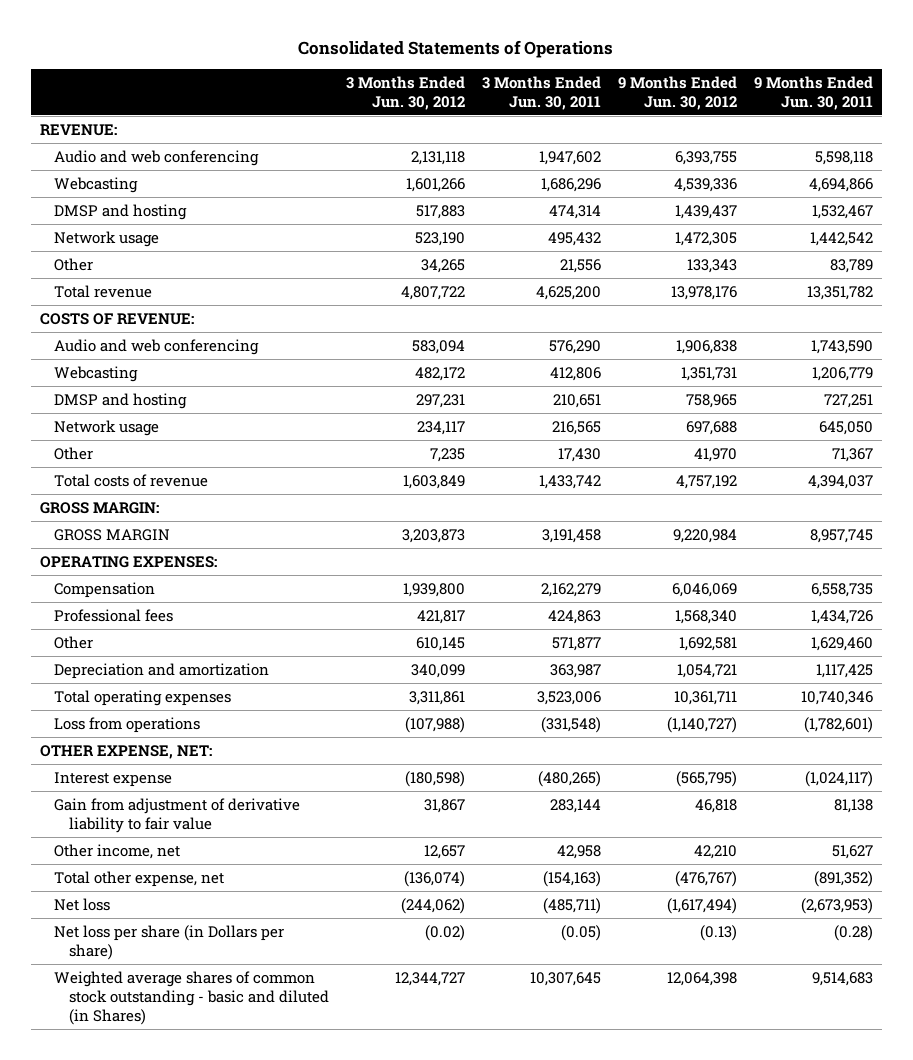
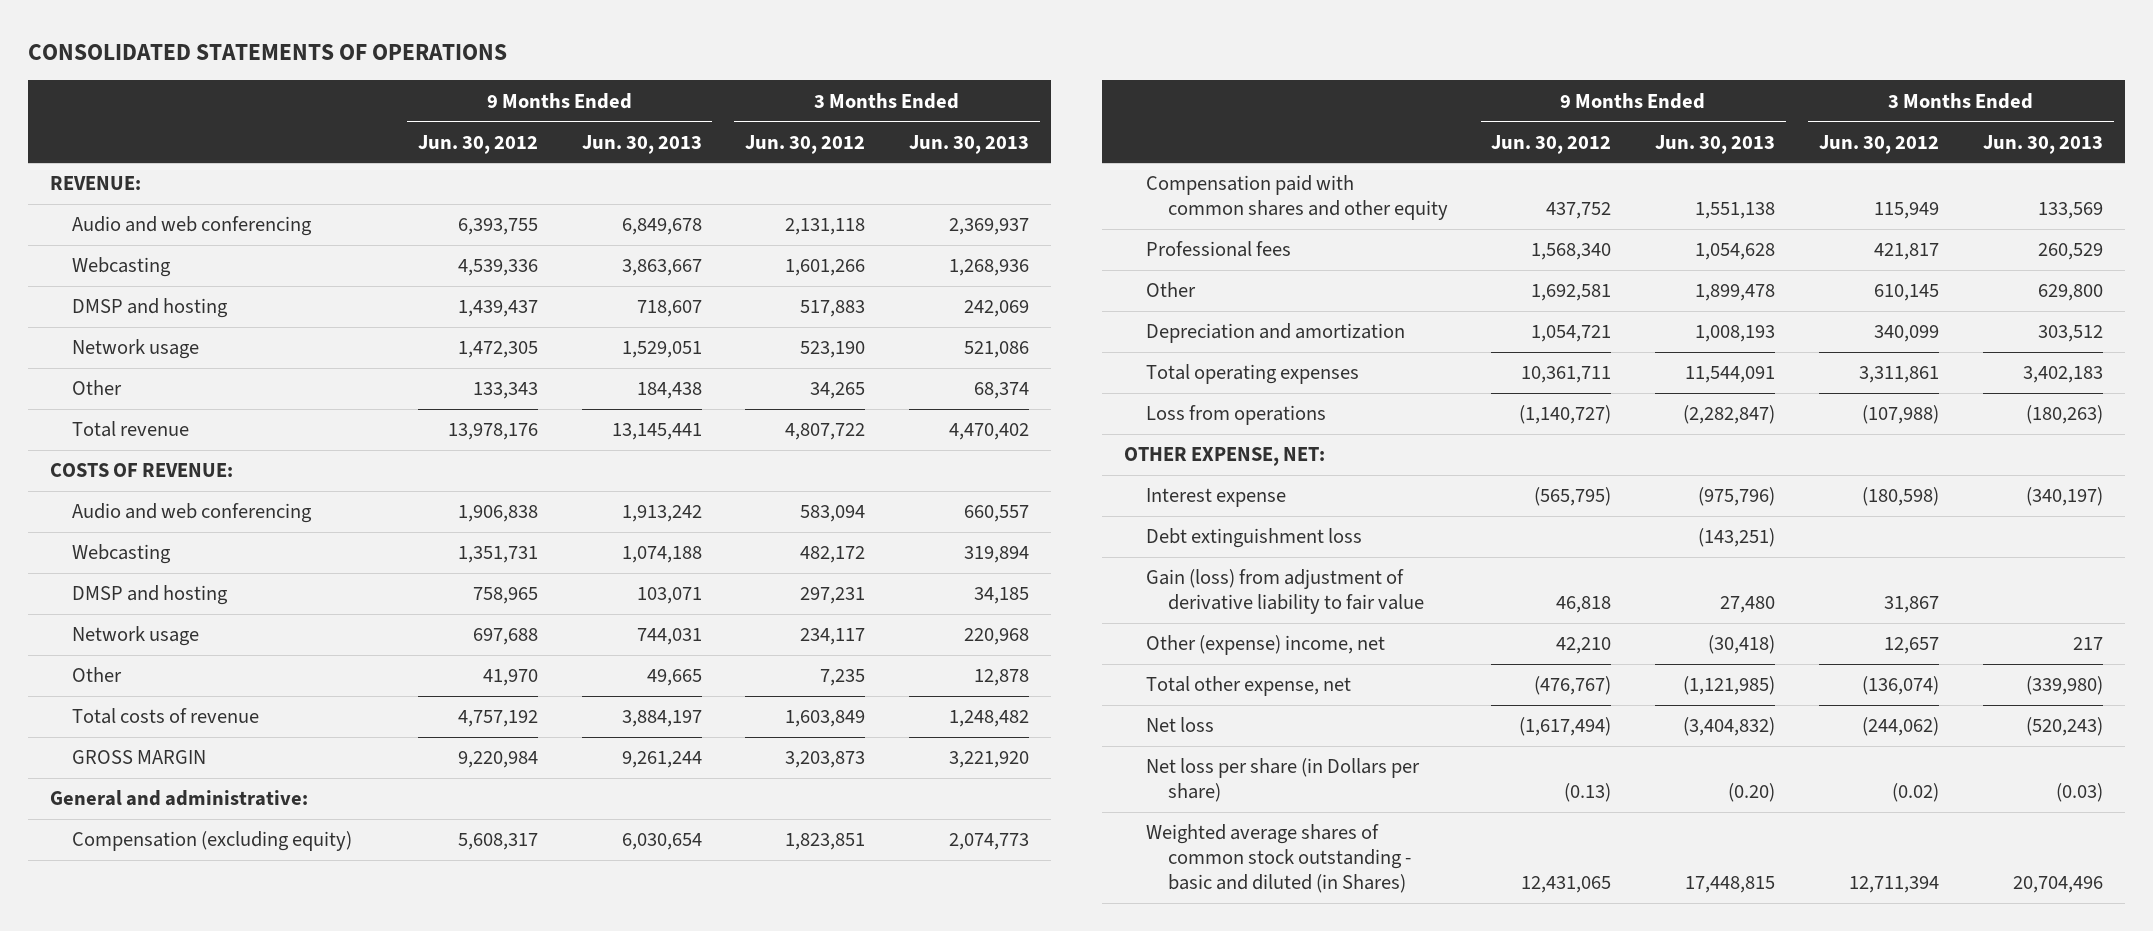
- Consolidated Statements of Operations
+ CONSOLIDATED STATEMENTS OF OPERATIONS
- | 3 Months Ended Jun. 30, 2012 | 3 Months Ended Jun. 30, 2011 | 9 Months Ended Jun. 30, 2012 | 9 Months Ended Jun. 30, 2011
+ | 9 Months Ended Jun. 30, 2012 | 9 Months Ended Jun. 30, 2013 | 3 Months Ended Jun. 30, 2012 | 3 Months Ended Jun. 30, 2013
- GROSS MARGIN:
- OPERATING EXPENSES:
- Compensation | 1,939,800 | 2,162,279 | 6,046,069 | 6,558,735
+ General and administrative:
+ Compensation (excluding equity) | 5,608,317 | 6,030,654 | 1,823,851 | 2,074,773
+ Compensation paid with common shares and other equity | 437,752 | 1,551,138 | 115,949 | 133,569
- Gain from adjustment of derivative liability to fair value | 31,867 | 283,144 | 46,818 | 81,138
- Other income, net | 12,657 | 42,958 | 42,210 | 51,627
+ Debt extinguishment loss | | (143,251) | |
+ Gain (loss) from adjustment of derivative liability to fair value | 46,818 | 27,480 | 31,867 |
+ Other (expense) income, net | 42,210 | (30,418) | 12,657 | 217
- Weighted average shares of common stock outstanding - basic and diluted (in Shares) | 12,344,727 | 10,307,645 | 12,064,398 | 9,514,683
+ Weighted average shares of common stock outstanding - basic and diluted (in Shares) | 12,431,065 | 17,448,815 | 12,711,394 | 20,704,496

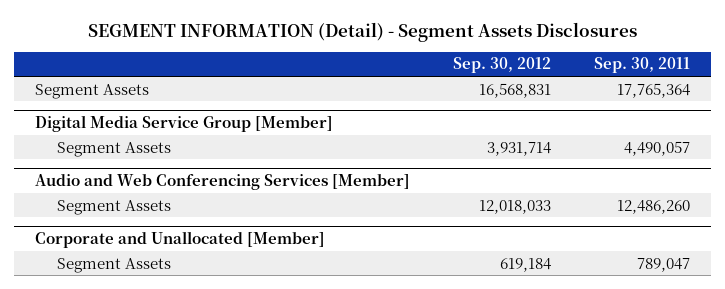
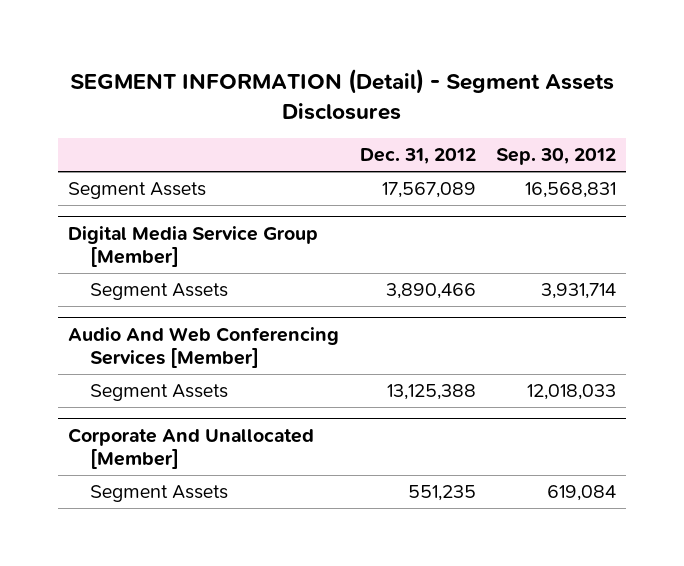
- | Sep. 30, 2012 | Sep. 30, 2011
+ | Dec. 31, 2012 | Sep. 30, 2012
- Audio and Web Conferencing Services [Member]
+ Audio And Web Conferencing Services [Member]
- Corporate and Unallocated [Member]
- Segment Assets | 619,184 | 789,047
+ Corporate And Unallocated [Member]
+ Segment Assets | 551,235 | 619,084

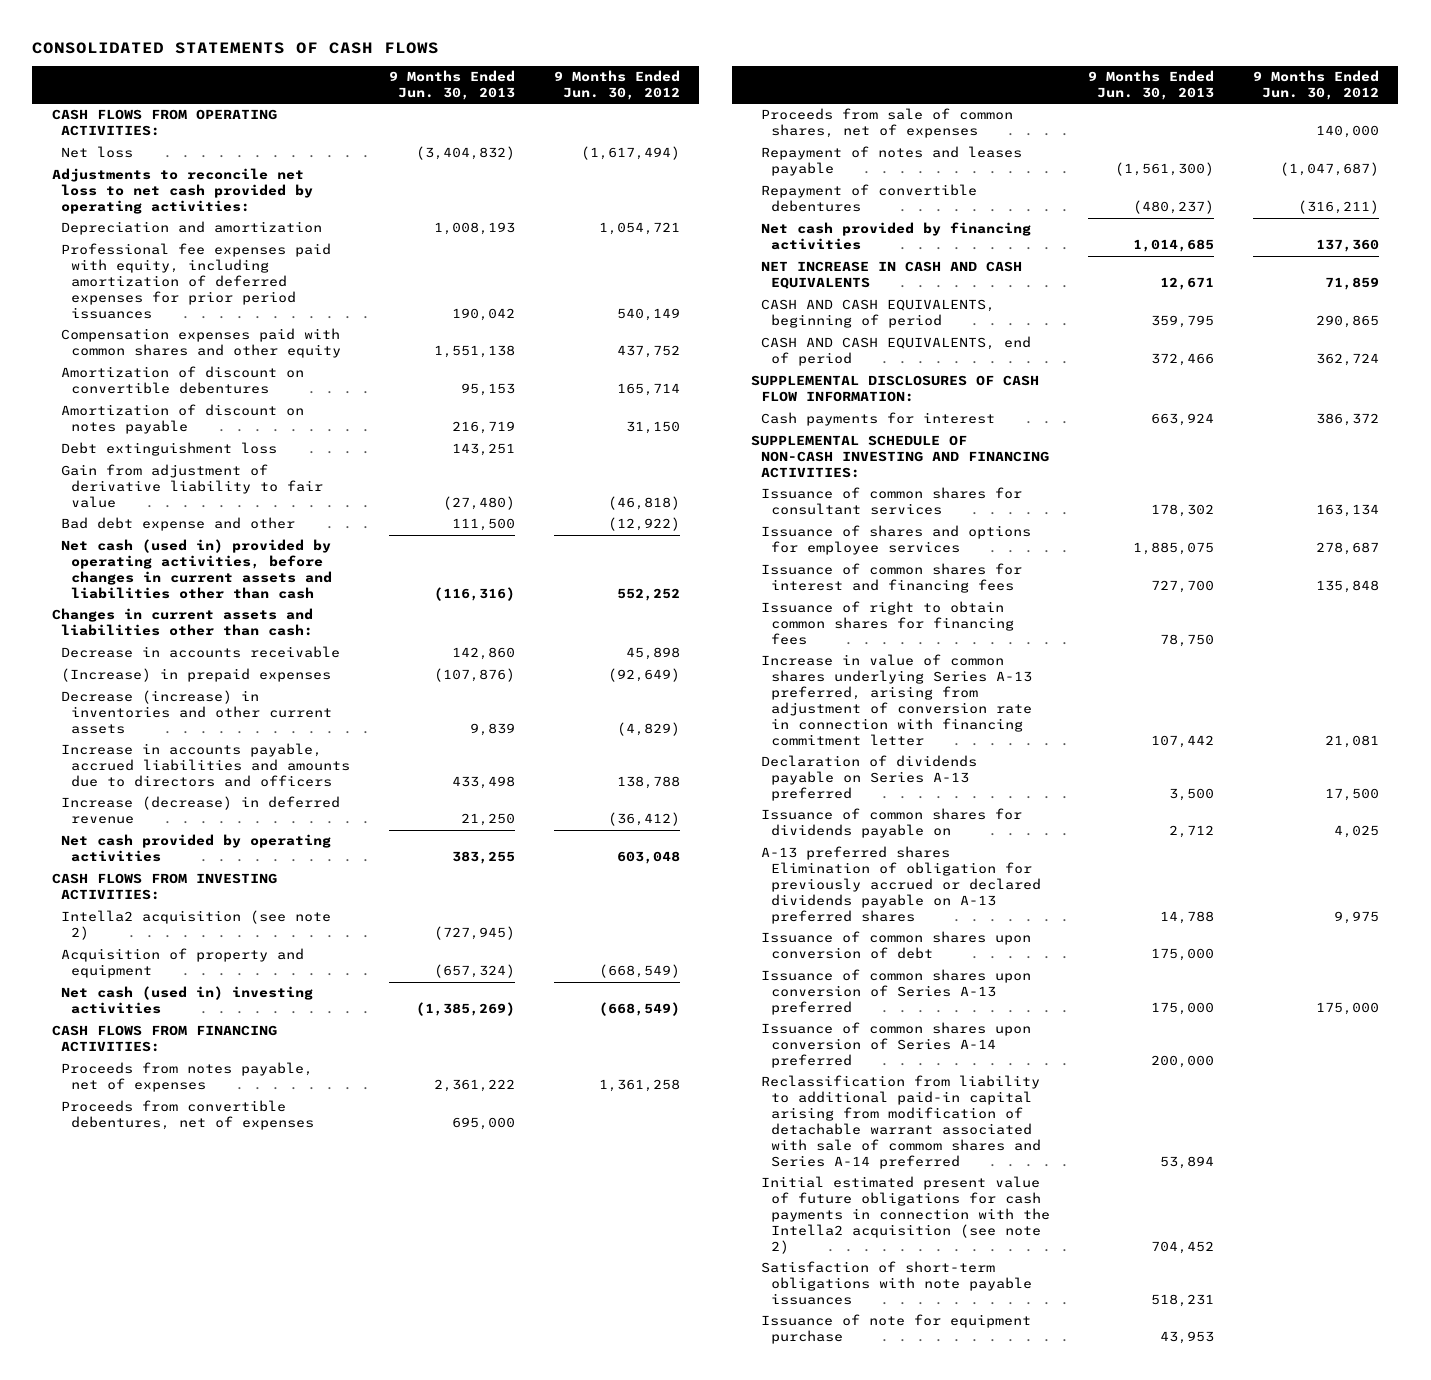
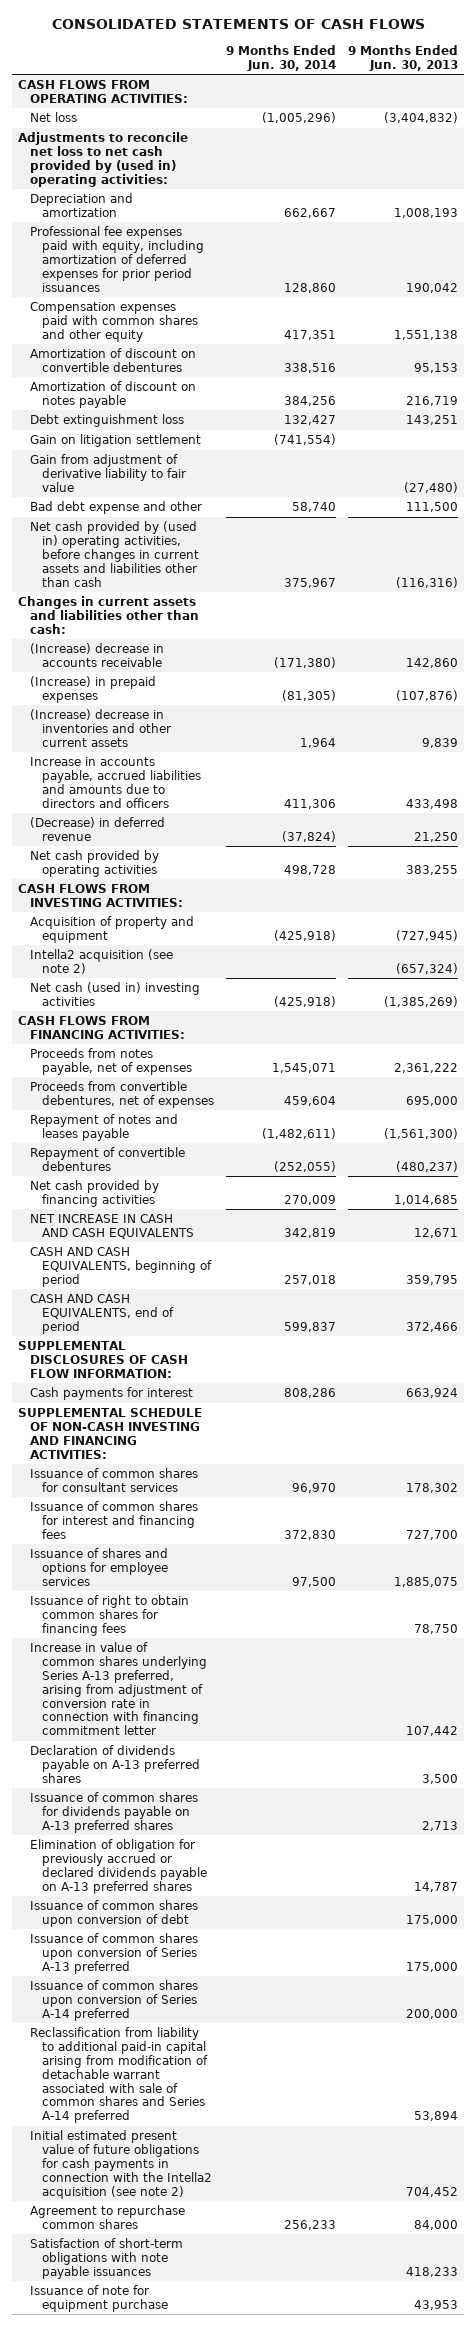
- | 9 Months Ended Jun. 30, 2013 | 9 Months Ended Jun. 30, 2012
+ | 9 Months Ended Jun. 30, 2014 | 9 Months Ended Jun. 30, 2013
- Adjustments to reconcile net loss to net cash provided by operating activities:
+ Adjustments to reconcile net loss to net cash provided by (used in) operating activities:
+ Gain on litigation settlement | (741,554) |
- Net cash (used in) provided by operating activities, before changes in current assets and liabilities other than cash | (116,316) | 552,252
+ Net cash provided by (used in) operating activities, before changes in current assets and liabilities other than cash | 375,967 | (116,316)
- Decrease in accounts receivable | 142,860 | 45,898
+ (Increase) decrease in accounts receivable | (171,380) | 142,860
- Decrease (increase) in inventories and other current assets | 9,839 | (4,829)
+ (Increase) decrease in inventories and other current assets | 1,964 | 9,839
- Increase (decrease) in deferred revenue | 21,250 | (36,412)
+ (Decrease) in deferred revenue | (37,824) | 21,250
- Intella2 acquisition (see note 2) | (727,945) |
- Acquisition of property and equipment | (657,324) | (668,549)
+ Acquisition of property and equipment | (425,918) | (727,945)
+ Intella2 acquisition (see note 2) | | (657,324)
- Proceeds from sale of common shares, net of expenses | | 140,000
moved down: Issuance of shares and options for employee services | 97,500 | 1,885,075
- Declaration of dividends payable on Series A-13 preferred | 3,500 | 17,500
- Issuance of common shares for dividends payable on | 2,712 | 4,025
- A-13 preferred shares Elimination of obligation for previously accrued or declared dividends payable on A-13 preferred shares | 14,788 | 9,975
+ Declaration of dividends payable on A-13 preferred shares | | 3,500
+ Issuance of common shares for dividends payable on A-13 preferred shares | | 2,713
+ Elimination of obligation for previously accrued or declared dividends payable on A-13 preferred shares | | 14,787
- Reclassification from liability to additional paid-in capital arising from modification of detachable warrant associated with sale of commom shares and Series A-14 preferred | 53,894 |
+ Reclassification from liability to additional paid-in capital arising from modification of detachable warrant associated with sale of common shares and Series A-14 preferred | | 53,894
- Satisfaction of short-term obligations with note payable issuances | 518,231 |
+ Agreement to repurchase common shares | 256,233 | 84,000
+ Satisfaction of short-term obligations with note payable issuances | | 418,233

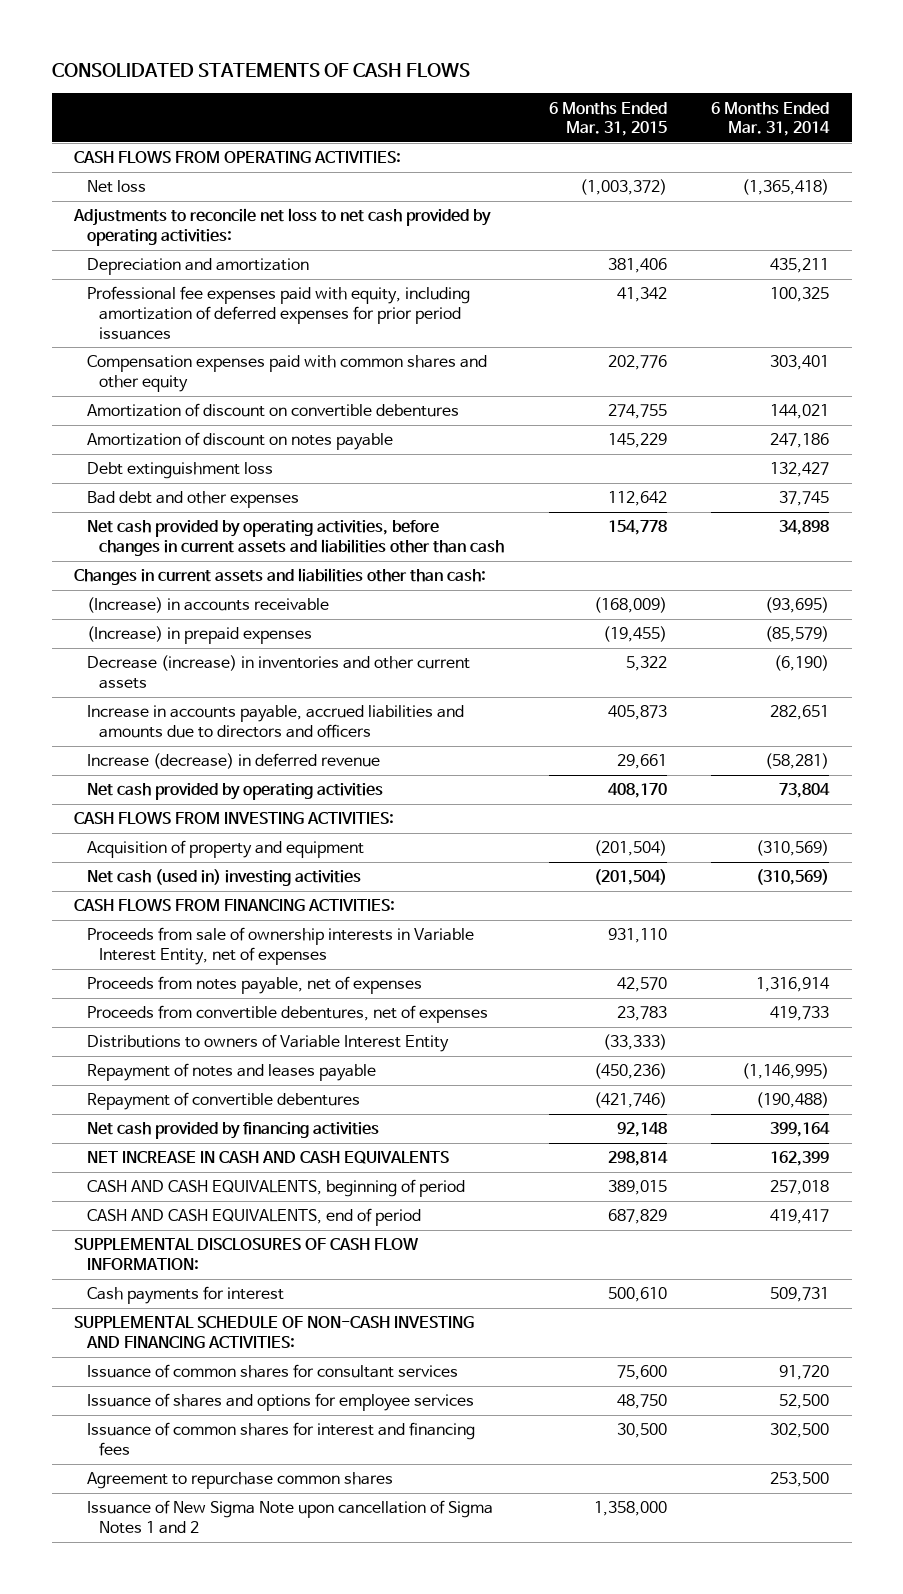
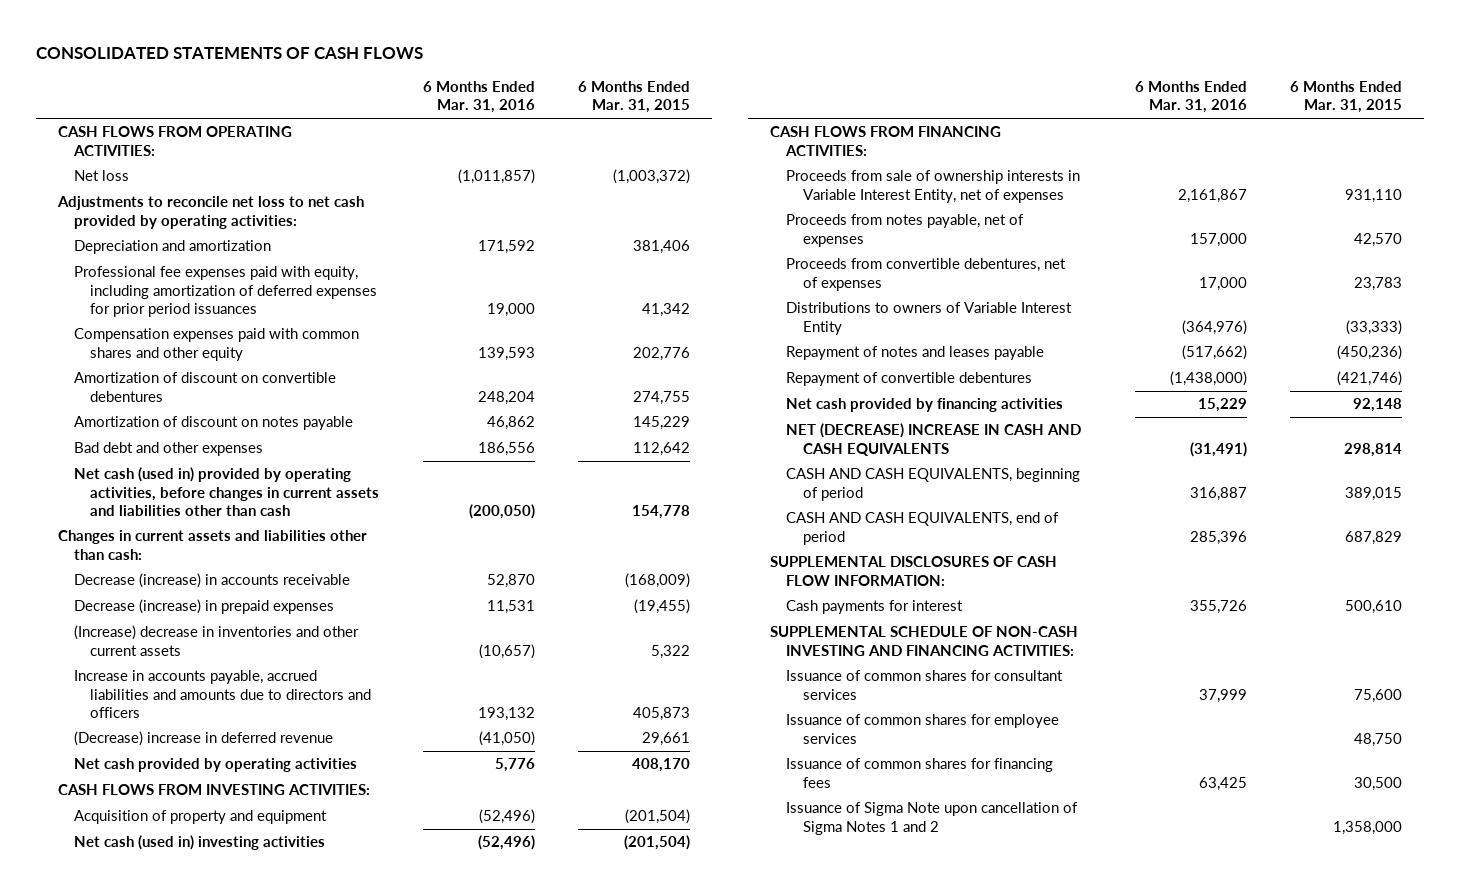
- | 6 Months Ended Mar. 31, 2015 | 6 Months Ended Mar. 31, 2014
+ | 6 Months Ended Mar. 31, 2016 | 6 Months Ended Mar. 31, 2015
- Debt extinguishment loss | | 132,427
- Net cash provided by operating activities, before changes in current assets and liabilities other than cash | 154,778 | 34,898
+ Net cash (used in) provided by operating activities, before changes in current assets and liabilities other than cash | (200,050) | 154,778
- (Increase) in accounts receivable | (168,009) | (93,695)
- (Increase) in prepaid expenses | (19,455) | (85,579)
- Decrease (increase) in inventories and other current assets | 5,322 | (6,190)
+ Decrease (increase) in accounts receivable | 52,870 | (168,009)
+ Decrease (increase) in prepaid expenses | 11,531 | (19,455)
+ (Increase) decrease in inventories and other current assets | (10,657) | 5,322
- Increase (decrease) in deferred revenue | 29,661 | (58,281)
+ (Decrease) increase in deferred revenue | (41,050) | 29,661
- NET INCREASE IN CASH AND CASH EQUIVALENTS | 298,814 | 162,399
+ NET (DECREASE) INCREASE IN CASH AND CASH EQUIVALENTS | (31,491) | 298,814
- Issuance of shares and options for employee services | 48,750 | 52,500
- Issuance of common shares for interest and financing fees | 30,500 | 302,500
- Agreement to repurchase common shares | | 253,500
- Issuance of New Sigma Note upon cancellation of Sigma Notes 1 and 2 | 1,358,000 |
+ Issuance of common shares for employee services | | 48,750
+ Issuance of common shares for financing fees | 63,425 | 30,500
+ Issuance of Sigma Note upon cancellation of Sigma Notes 1 and 2 | | 1,358,000

